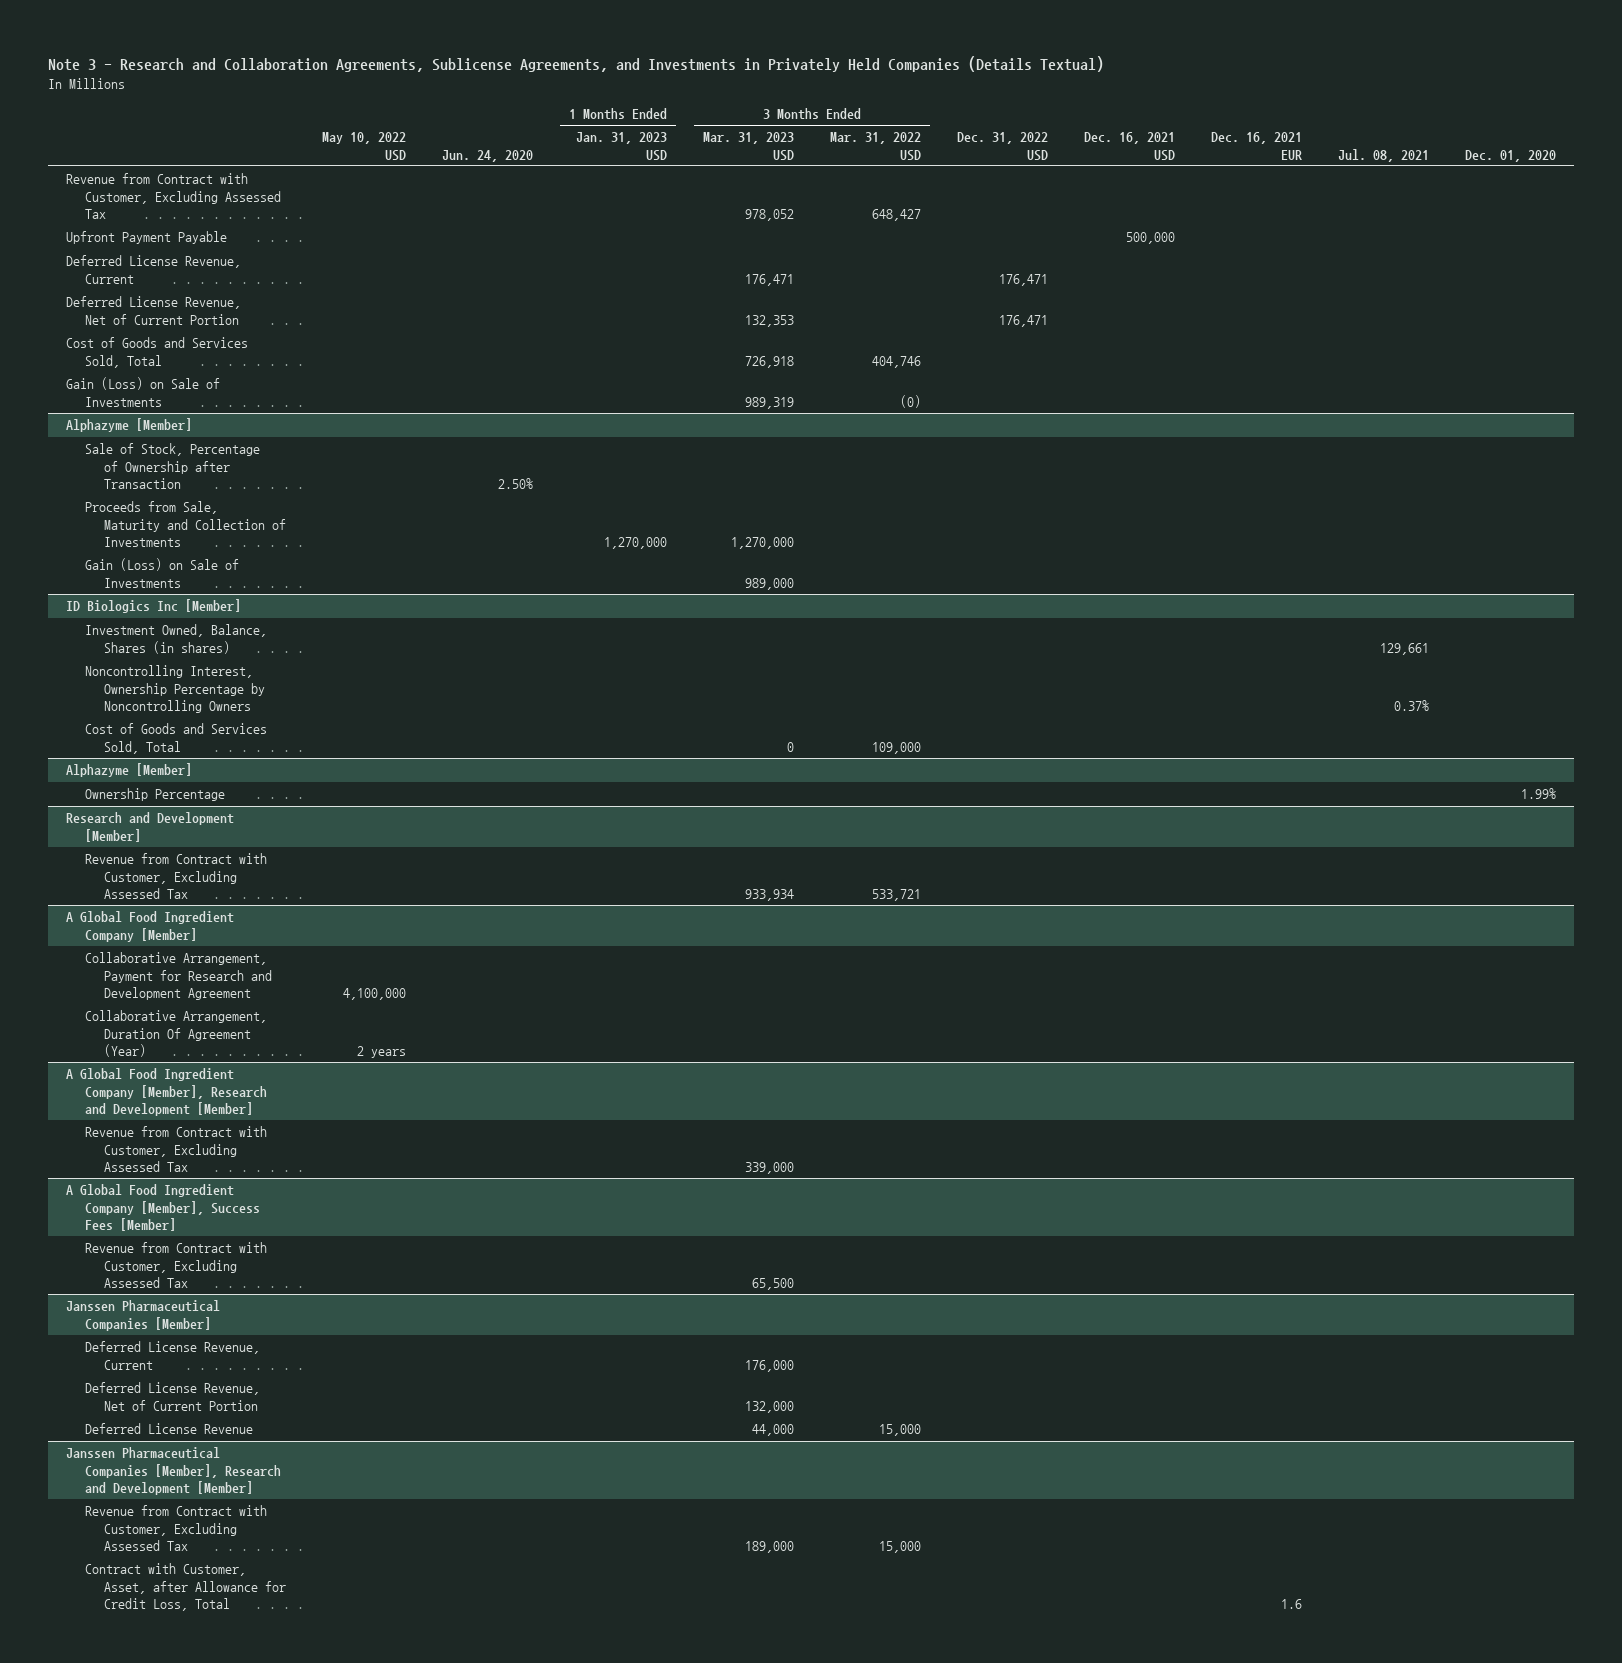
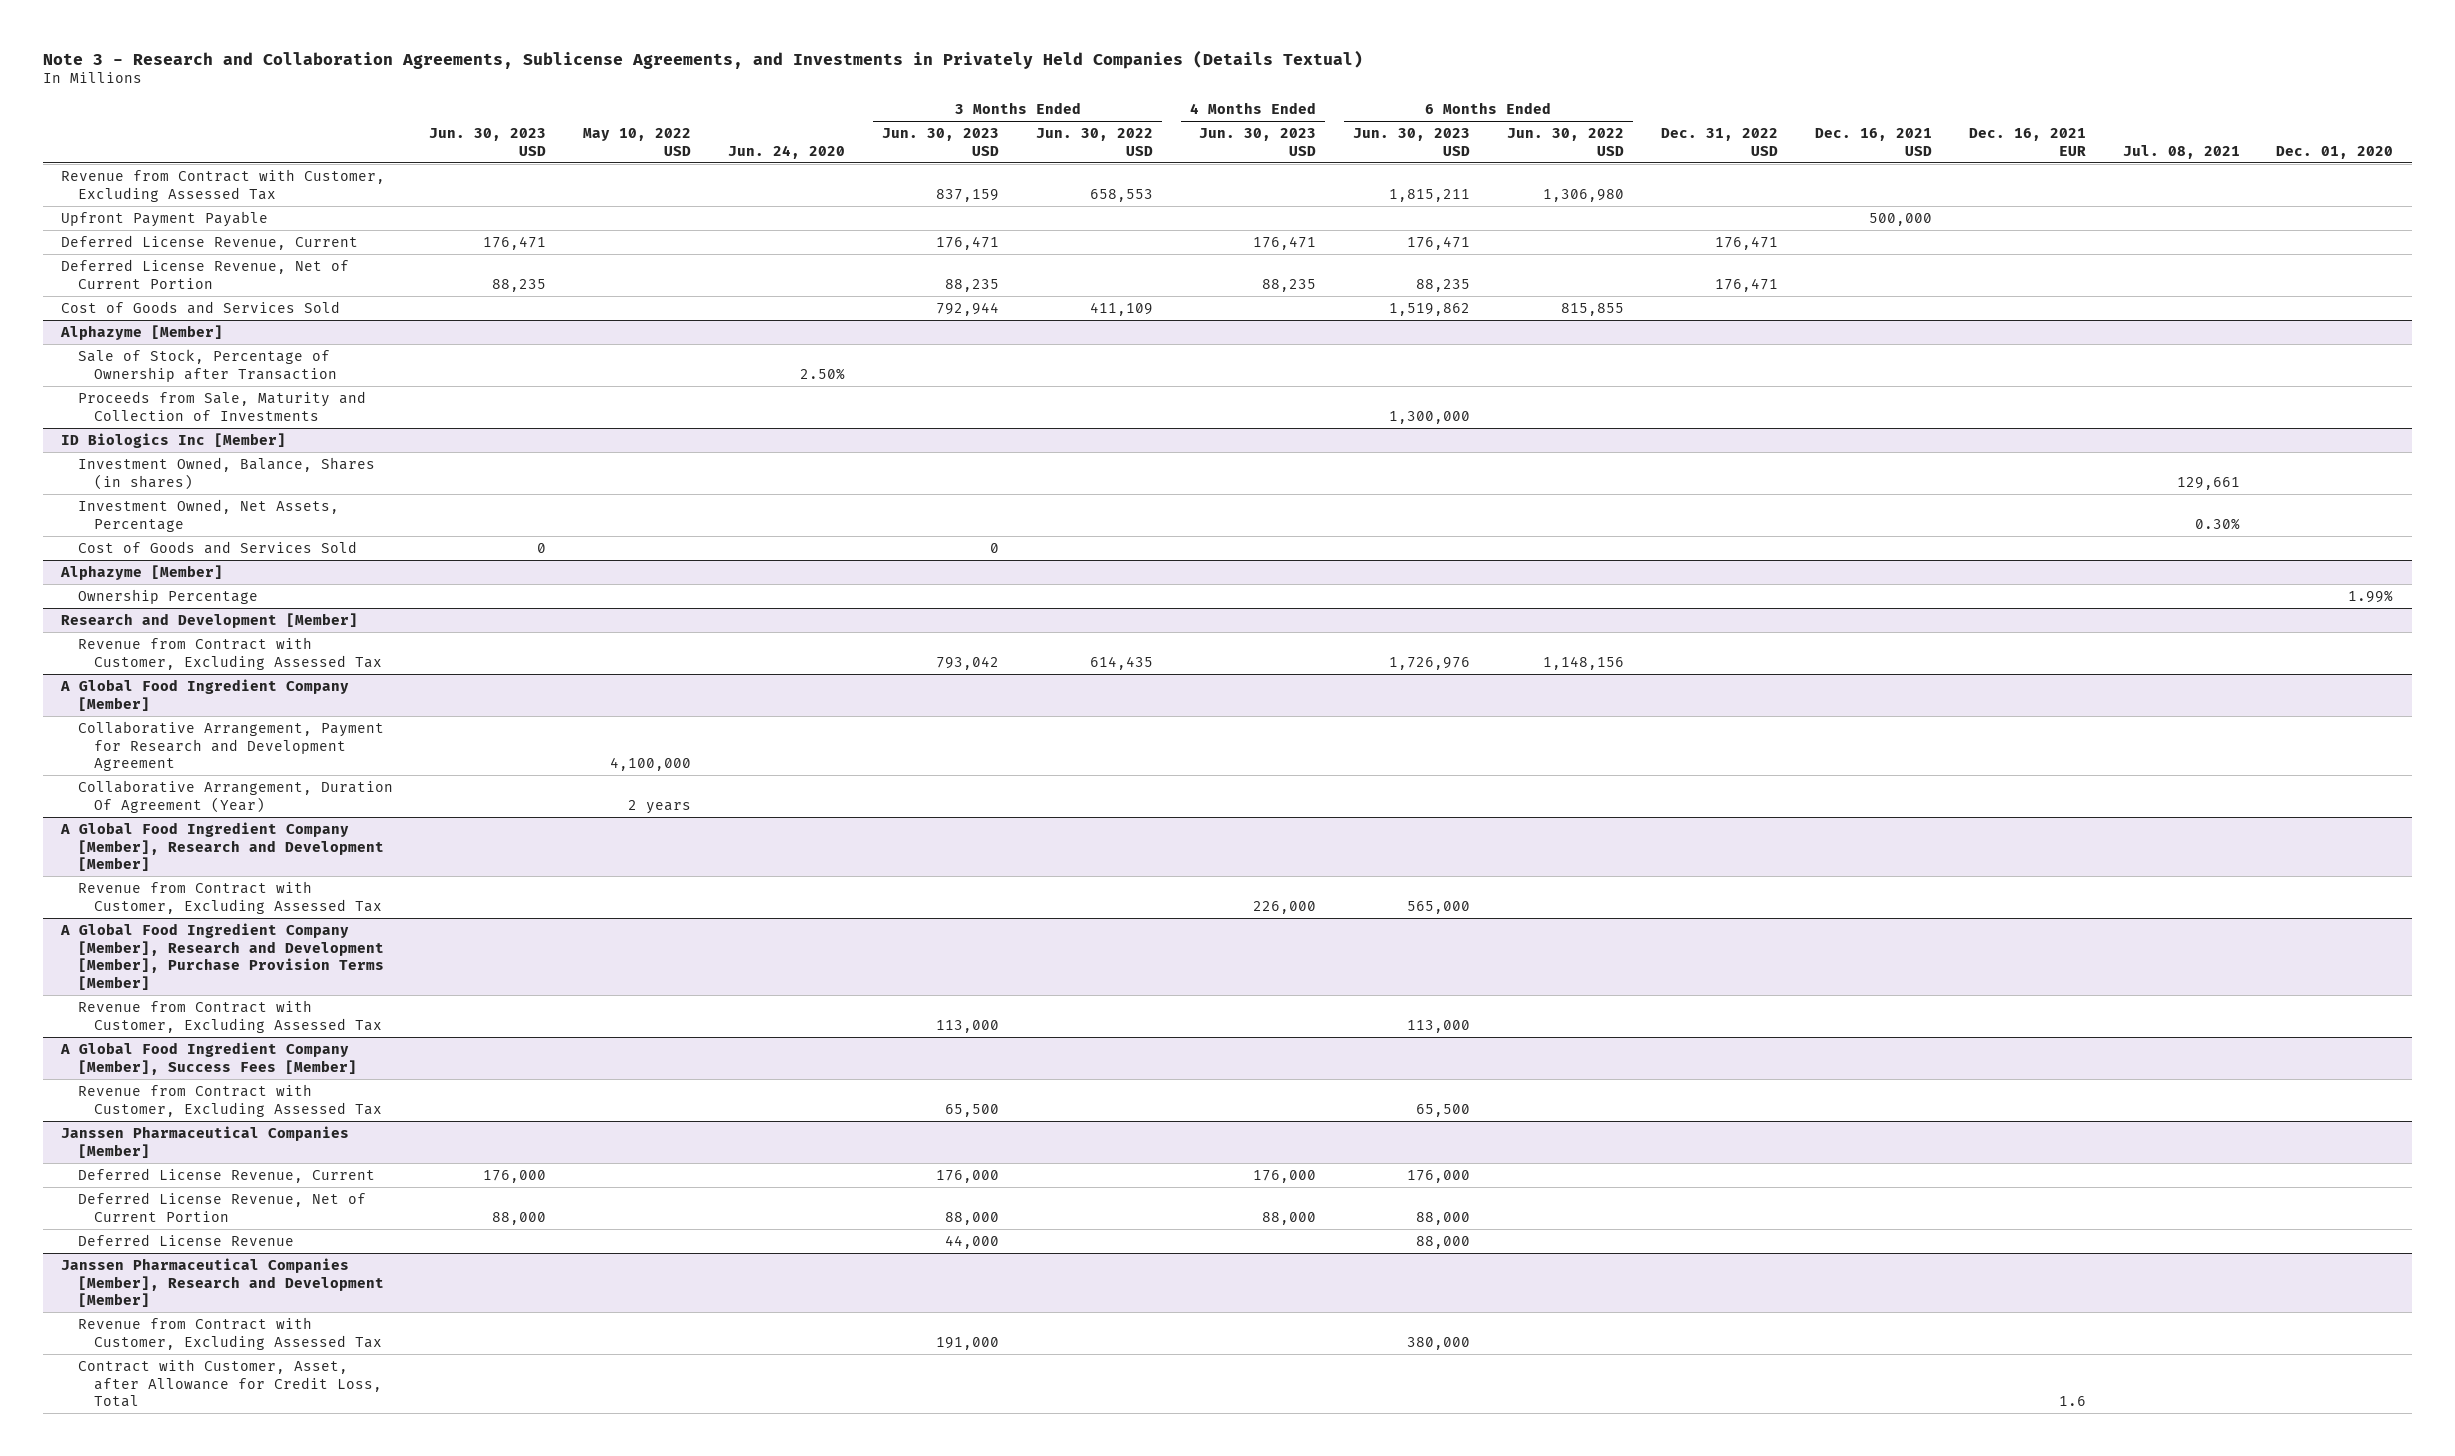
- | May 10, 2022 USD | Jun. 24, 2020 | 1 Months Ended Jan. 31, 2023 USD | 3 Months Ended Mar. 31, 2023 USD | 3 Months Ended Mar. 31, 2022 USD | Dec. 31, 2022 USD | Dec. 16, 2021 USD | Dec. 16, 2021 EUR | Jul. 08, 2021 | Dec. 01, 2020
+ | Jun. 30, 2023 USD | May 10, 2022 USD | Jun. 24, 2020 | 3 Months Ended Jun. 30, 2023 USD | 3 Months Ended Jun. 30, 2022 USD | 4 Months Ended Jun. 30, 2023 USD | 6 Months Ended Jun. 30, 2023 USD | 6 Months Ended Jun. 30, 2022 USD | Dec. 31, 2022 USD | Dec. 16, 2021 USD | Dec. 16, 2021 EUR | Jul. 08, 2021 | Dec. 01, 2020
- Cost of Goods and Services Sold, Total | | | | 726,918 | 404,746 | | | | |
- Gain (Loss) on Sale of Investments | | | | 989,319 | (0) | | | | |
+ Cost of Goods and Services Sold | | | | 792,944 | 411,109 | | 1,519,862 | 815,855 | | | | |
@ Alphazyme [Member]
- Gain (Loss) on Sale of Investments | | | | 989,000 | | | | | |
@ ID Biologics Inc [Member]
- Noncontrolling Interest, Ownership Percentage by Noncontrolling Owners | | | | | | | | | 0.37% |
- Cost of Goods and Services Sold, Total | | | | 0 | 109,000 | | | | |
+ Investment Owned, Net Assets, Percentage | | | | | | | | | | | | 0.30% |
+ Cost of Goods and Services Sold | 0 | | | 0 | | | | | | | | |
+ A Global Food Ingredient Company [Member], Research and Development [Member], Purchase Provision Terms [Member]
+ Revenue from Contract with Customer, Excluding Assessed Tax | | | | 113,000 | | | 113,000 | | | | | |

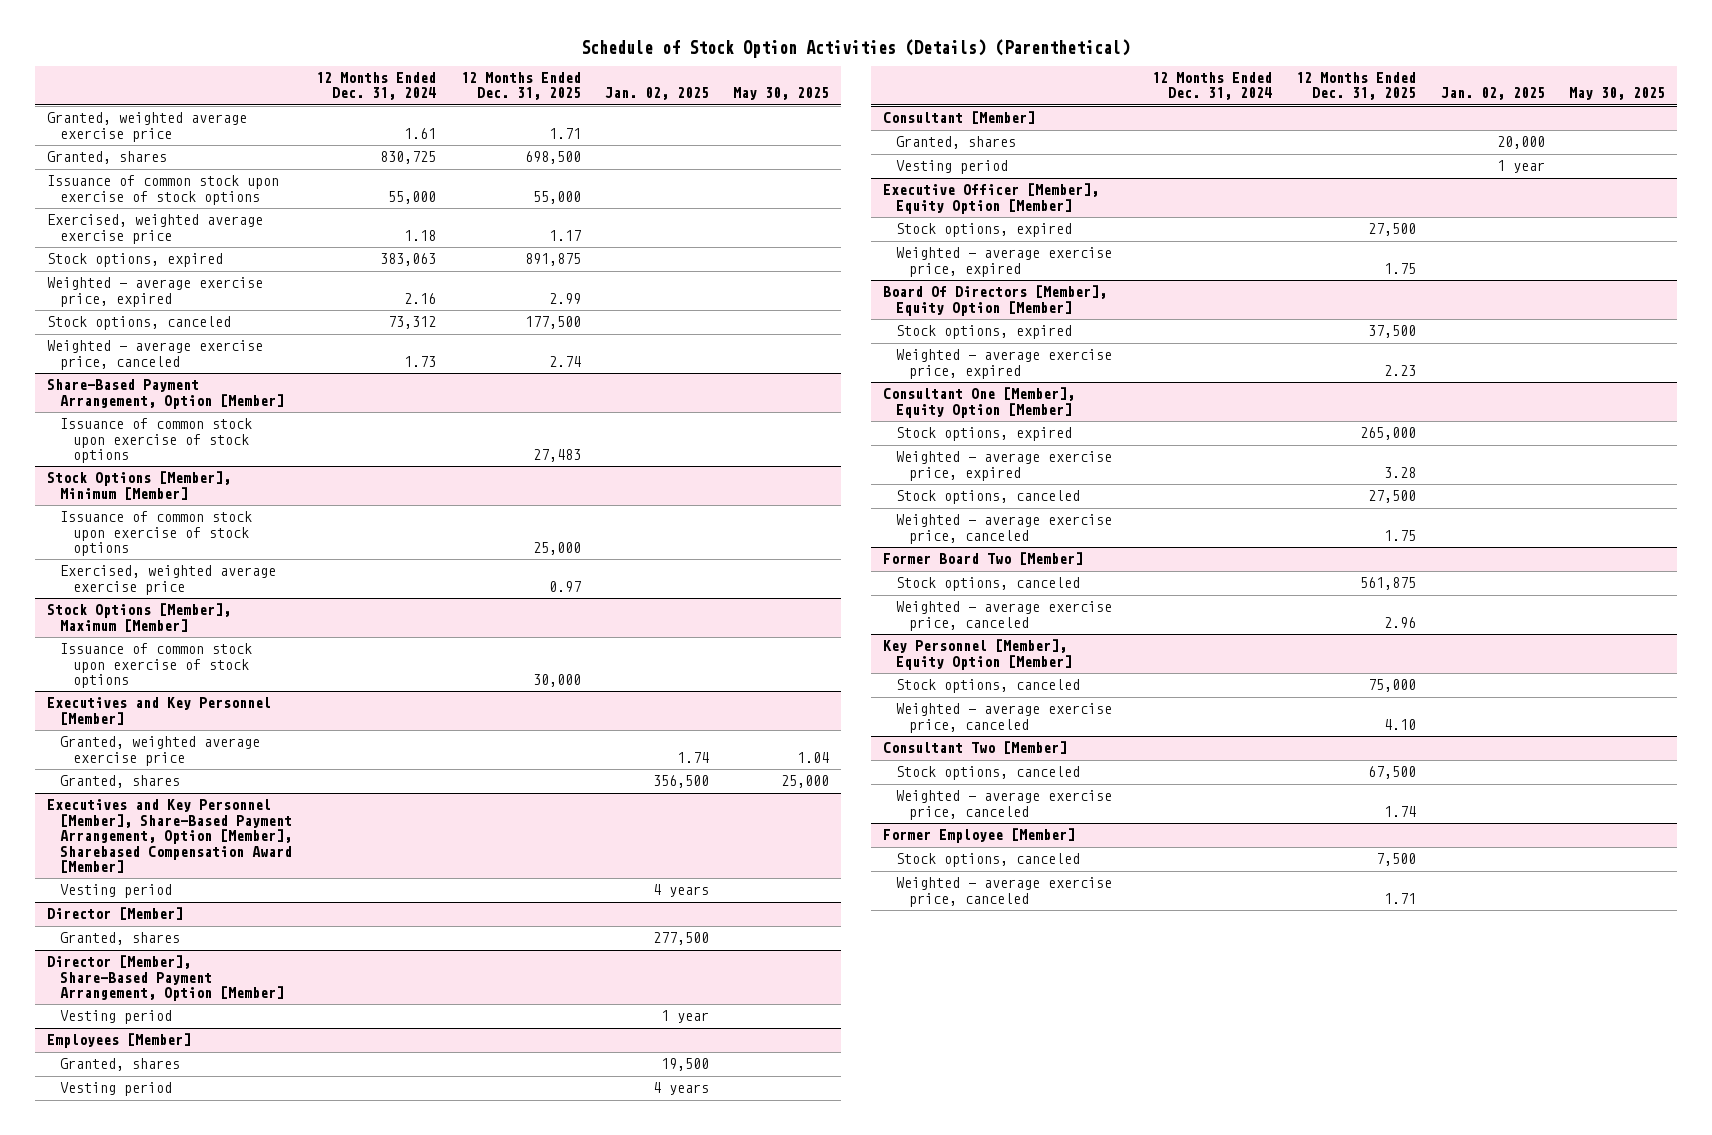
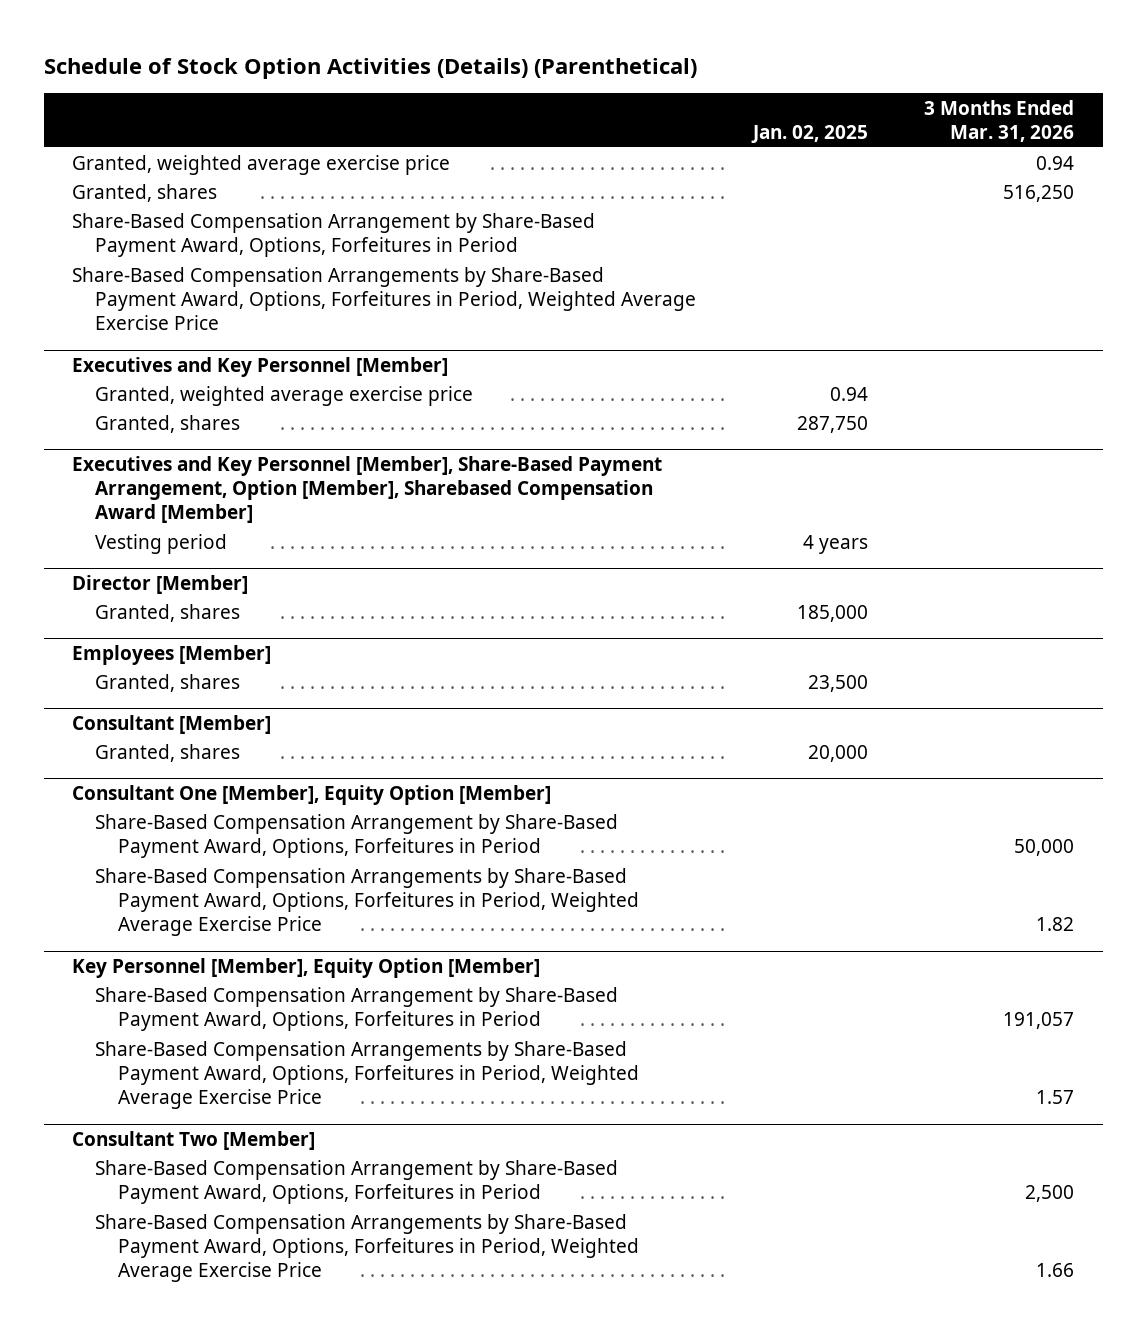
- | 12 Months Ended Dec. 31, 2024 | 12 Months Ended Dec. 31, 2025 | Jan. 02, 2025 | May 30, 2025
+ | Jan. 02, 2025 | 3 Months Ended Mar. 31, 2026
- Issuance of common stock upon exercise of stock options | 55,000 | 55,000 | |
- Exercised, weighted average exercise price | 1.18 | 1.17 | |
- Stock options, expired | 383,063 | 891,875 | |
- Weighted - average exercise price, expired | 2.16 | 2.99 | |
- Stock options, canceled | 73,312 | 177,500 | |
- Weighted - average exercise price, canceled | 1.73 | 2.74 | |
- Share-Based Payment Arrangement, Option [Member]
- Issuance of common stock upon exercise of stock options | | 27,483 | |
- Stock Options [Member], Minimum [Member]
- Issuance of common stock upon exercise of stock options | | 25,000 | |
- Exercised, weighted average exercise price | | 0.97 | |
- Stock Options [Member], Maximum [Member]
- Issuance of common stock upon exercise of stock options | | 30,000 | |
+ Share-Based Compensation Arrangement by Share-Based Payment Award, Options, Forfeitures in Period
+ Share-Based Compensation Arrangements by Share-Based Payment Award, Options, Forfeitures in Period, Weighted Average Exercise Price
@ Executives and Key Personnel [Member]
- Granted, weighted average exercise price | | | 1.74 | 1.04
- Granted, shares | | | 356,500 | 25,000
+ Granted, weighted average exercise price | 0.94 |
+ Granted, shares | 287,750 |
@ Director [Member]
- Granted, shares | | | 277,500 |
- Director [Member], Share-Based Payment Arrangement, Option [Member]
- Vesting period | | | 1 year |
@ Director [Member]
+ Granted, shares | 185,000 |
@ Employees [Member]
- Granted, shares | | | 19,500 |
- Vesting period | | | 4 years |
+ Granted, shares | 23,500 |
@ Consultant [Member]
- Vesting period | | | 1 year |
- Executive Officer [Member], Equity Option [Member]
- Stock options, expired | | 27,500 | |
- Weighted - average exercise price, expired | | 1.75 | |
- Board Of Directors [Member], Equity Option [Member]
- Stock options, expired | | 37,500 | |
- Weighted - average exercise price, expired | | 2.23 | |
@ Consultant One [Member], Equity Option [Member]
- Stock options, expired | | 265,000 | |
- Weighted - average exercise price, expired | | 3.28 | |
- Stock options, canceled | | 27,500 | |
- Weighted - average exercise price, canceled | | 1.75 | |
- Former Board Two [Member]
- Stock options, canceled | | 561,875 | |
- Weighted - average exercise price, canceled | | 2.96 | |
@ Consultant One [Member], Equity Option [Member]
+ Share-Based Compensation Arrangement by Share-Based Payment Award, Options, Forfeitures in Period | | 50,000
+ Share-Based Compensation Arrangements by Share-Based Payment Award, Options, Forfeitures in Period, Weighted Average Exercise Price | | 1.82
@ Key Personnel [Member], Equity Option [Member]
- Stock options, canceled | | 75,000 | |
- Weighted - average exercise price, canceled | | 4.10 | |
+ Share-Based Compensation Arrangement by Share-Based Payment Award, Options, Forfeitures in Period | | 191,057
+ Share-Based Compensation Arrangements by Share-Based Payment Award, Options, Forfeitures in Period, Weighted Average Exercise Price | | 1.57
@ Consultant Two [Member]
- Stock options, canceled | | 67,500 | |
- Weighted - average exercise price, canceled | | 1.74 | |
- Former Employee [Member]
- Stock options, canceled | | 7,500 | |
- Weighted - average exercise price, canceled | | 1.71 | |
@ Consultant Two [Member]
+ Share-Based Compensation Arrangement by Share-Based Payment Award, Options, Forfeitures in Period | | 2,500
+ Share-Based Compensation Arrangements by Share-Based Payment Award, Options, Forfeitures in Period, Weighted Average Exercise Price | | 1.66

